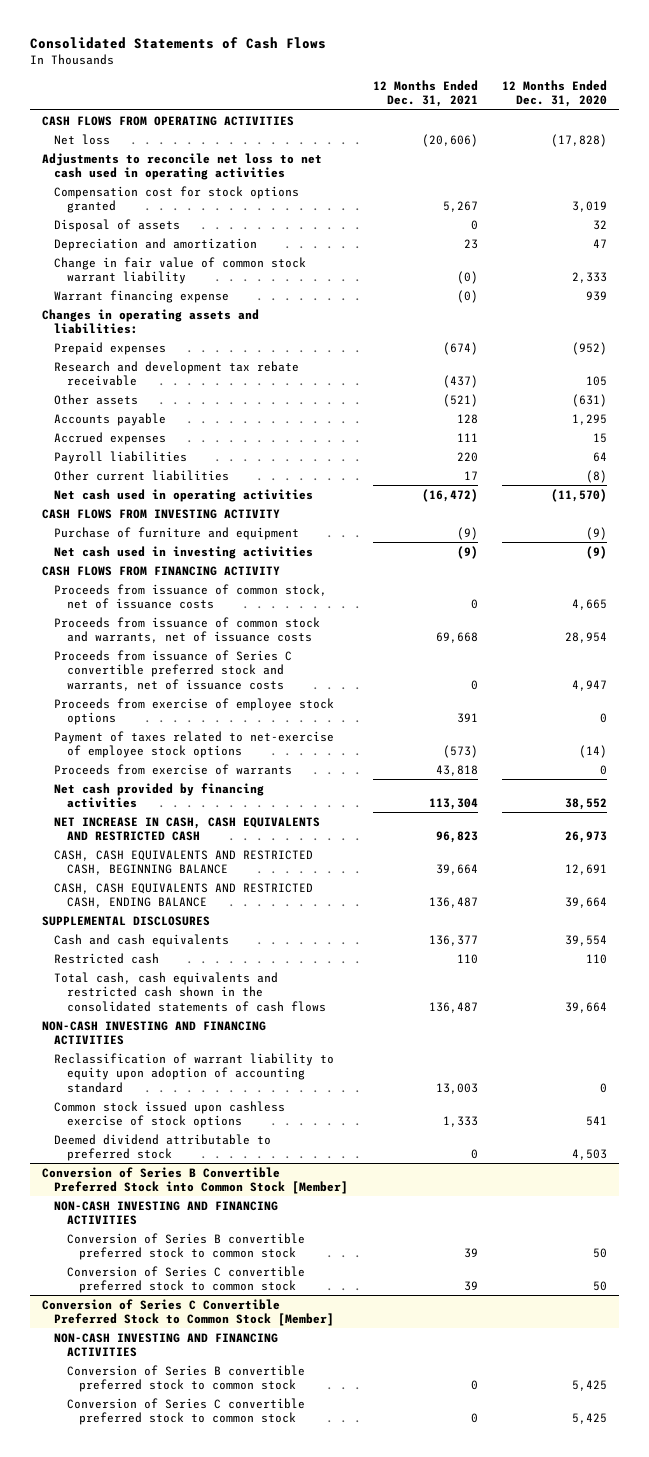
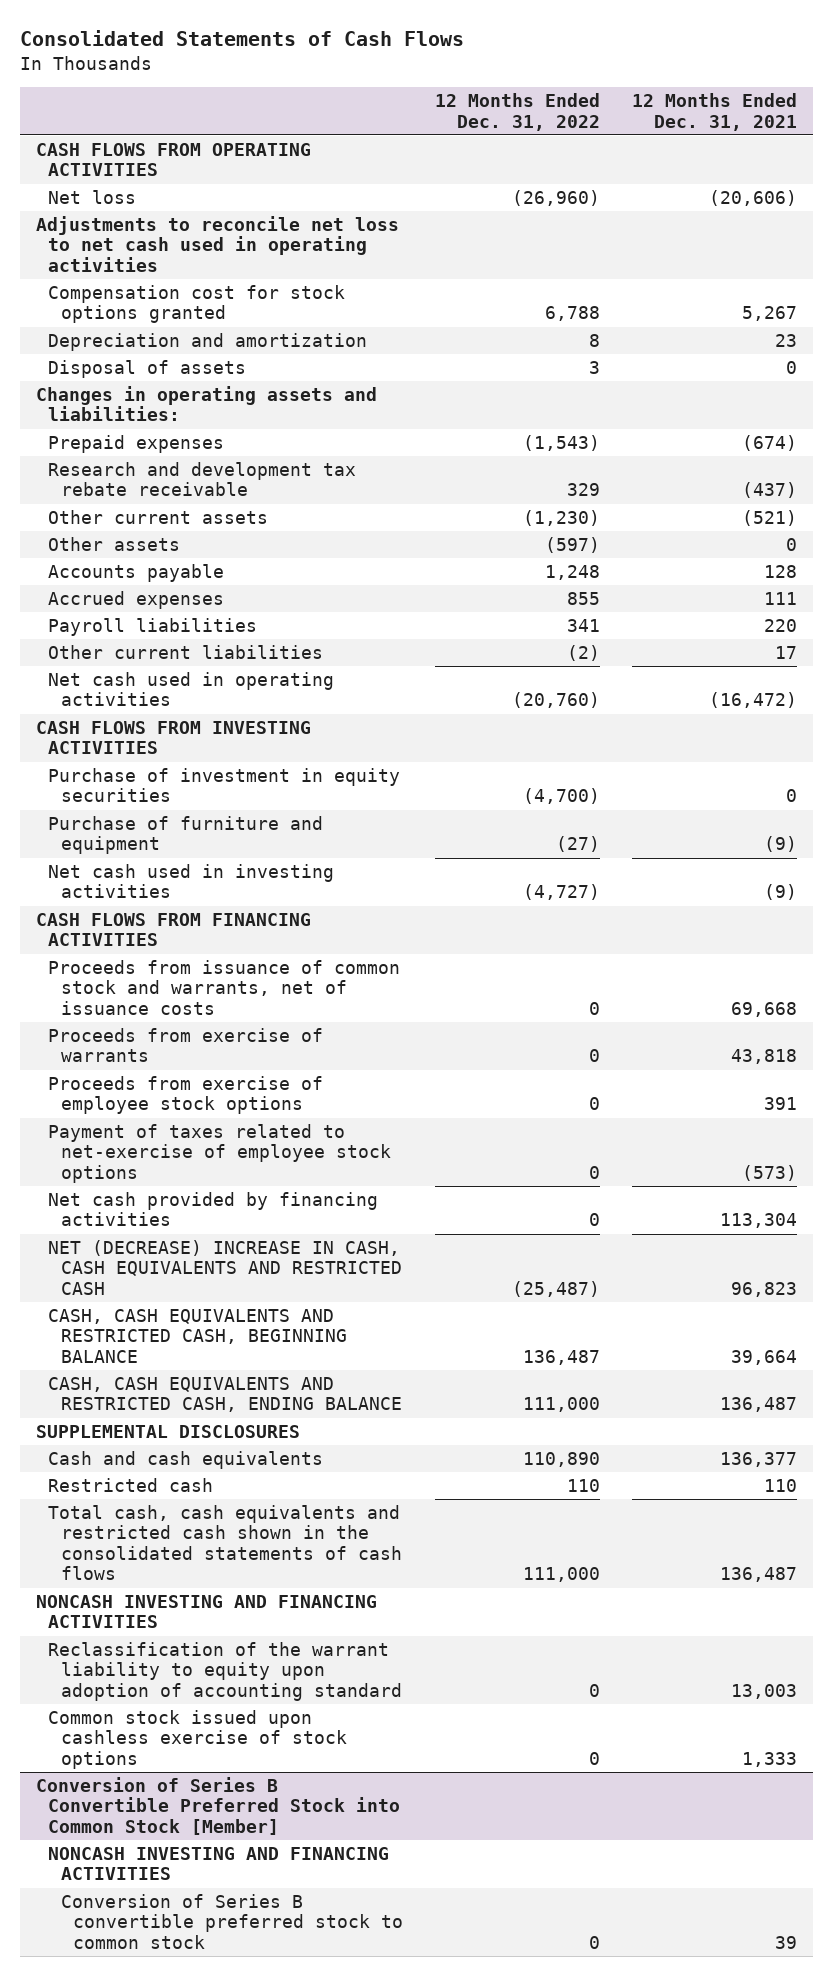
- | 12 Months Ended Dec. 31, 2021 | 12 Months Ended Dec. 31, 2020
+ | 12 Months Ended Dec. 31, 2022 | 12 Months Ended Dec. 31, 2021
- Change in fair value of common stock warrant liability | (0) | 2,333
- Warrant financing expense | (0) | 939
moved down: Disposal of assets | 3 | 0
- Other assets | (521) | (631)
+ Other current assets | (1,230) | (521)
+ Other assets | (597) | 0
- CASH FLOWS FROM INVESTING ACTIVITY
+ CASH FLOWS FROM INVESTING ACTIVITIES
+ Purchase of investment in equity securities | (4,700) | 0
- CASH FLOWS FROM FINANCING ACTIVITY
- Proceeds from issuance of common stock, net of issuance costs | 0 | 4,665
+ CASH FLOWS FROM FINANCING ACTIVITIES
- Proceeds from issuance of Series C convertible preferred stock and warrants, net of issuance costs | 0 | 4,947
moved up: Proceeds from exercise of warrants | 0 | 43,818
- NET INCREASE IN CASH, CASH EQUIVALENTS AND RESTRICTED CASH | 96,823 | 26,973
+ NET (DECREASE) INCREASE IN CASH, CASH EQUIVALENTS AND RESTRICTED CASH | (25,487) | 96,823
- NON-CASH INVESTING AND FINANCING ACTIVITIES
- Reclassification of warrant liability to equity upon adoption of accounting standard | 13,003 | 0
+ NONCASH INVESTING AND FINANCING ACTIVITIES
+ Reclassification of the warrant liability to equity upon adoption of accounting standard | 0 | 13,003
- Deemed dividend attributable to preferred stock | 0 | 4,503
@ Conversion of Series B Convertible Preferred Stock into Common Stock [Member]
- NON-CASH INVESTING AND FINANCING ACTIVITIES
+ NONCASH INVESTING AND FINANCING ACTIVITIES
- Conversion of Series C convertible preferred stock to common stock | 39 | 50
- Conversion of Series C Convertible Preferred Stock to Common Stock [Member]
- NON-CASH INVESTING AND FINANCING ACTIVITIES
- Conversion of Series B convertible preferred stock to common stock | 0 | 5,425
- Conversion of Series C convertible preferred stock to common stock | 0 | 5,425

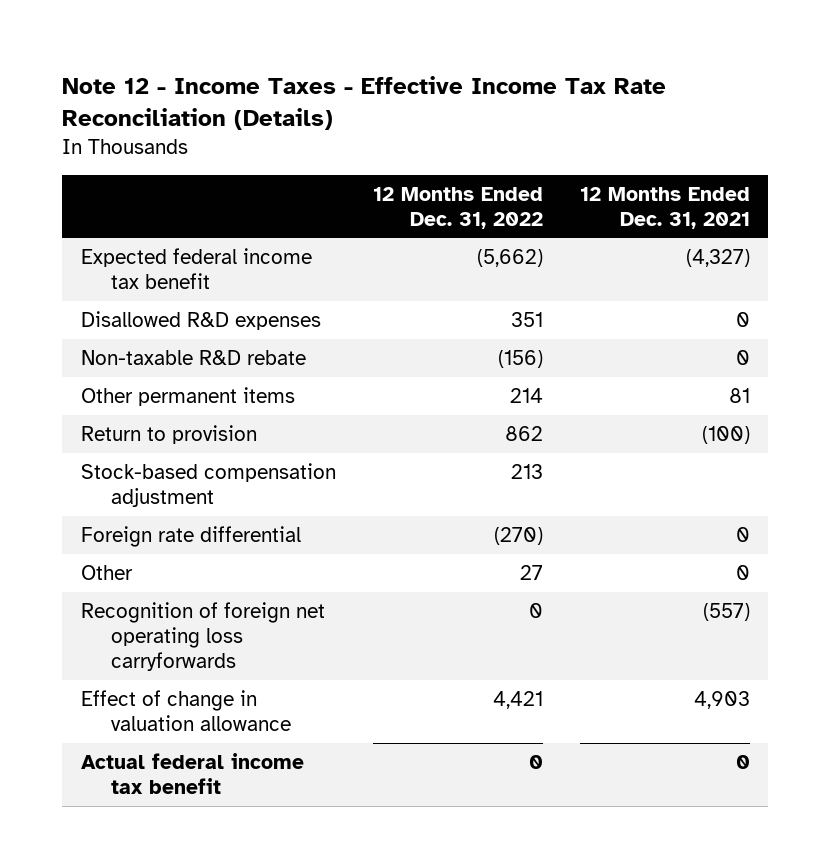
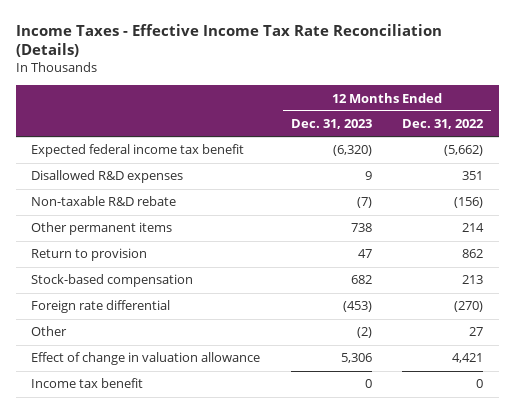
- Note 12 - Income Taxes - Effective Income Tax Rate Reconciliation (Details)
+ Income Taxes - Effective Income Tax Rate Reconciliation (Details)
- | 12 Months Ended Dec. 31, 2022 | 12 Months Ended Dec. 31, 2021
+ | 12 Months Ended Dec. 31, 2023 | 12 Months Ended Dec. 31, 2022
- Stock-based compensation adjustment | 213 |
+ Stock-based compensation | 682 | 213
- Recognition of foreign net operating loss carryforwards | 0 | (557)
- Actual federal income tax benefit | 0 | 0
+ Income tax benefit | 0 | 0

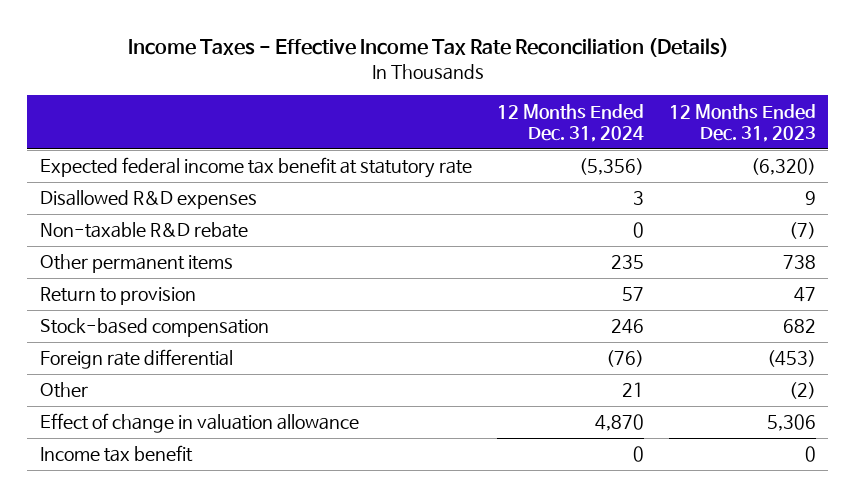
- | 12 Months Ended Dec. 31, 2023 | 12 Months Ended Dec. 31, 2022
+ | 12 Months Ended Dec. 31, 2024 | 12 Months Ended Dec. 31, 2023
- Expected federal income tax benefit | (6,320) | (5,662)
+ Expected federal income tax benefit at statutory rate | (5,356) | (6,320)

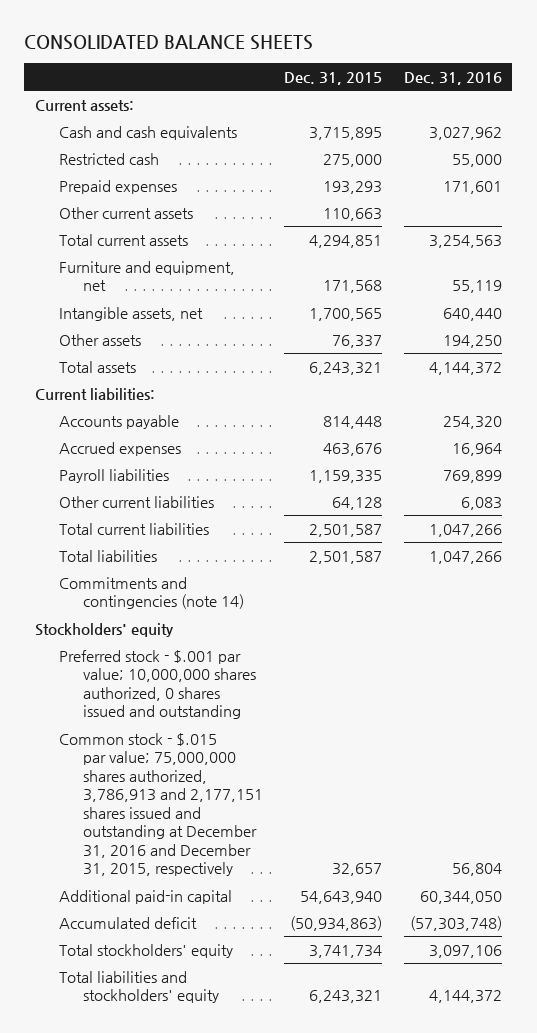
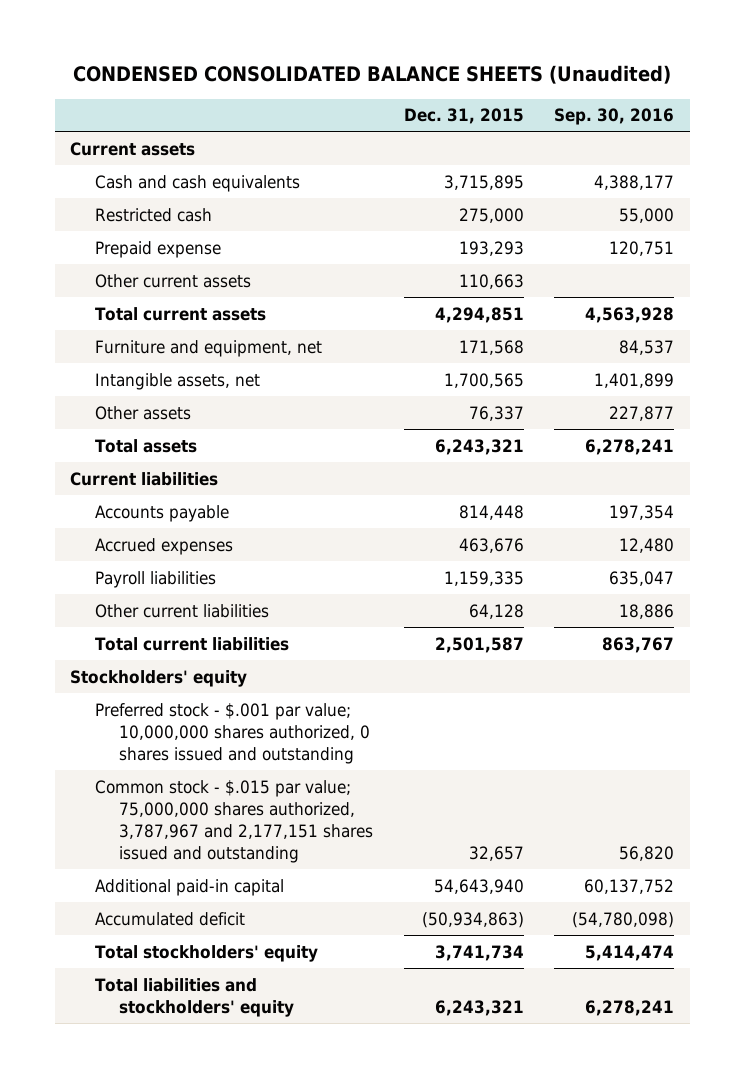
- CONSOLIDATED BALANCE SHEETS
+ CONDENSED CONSOLIDATED BALANCE SHEETS (Unaudited)
- | Dec. 31, 2015 | Dec. 31, 2016
+ | Dec. 31, 2015 | Sep. 30, 2016
- Current assets:
+ Current assets
- Prepaid expenses | 193,293 | 171,601
+ Prepaid expense | 193,293 | 120,751
- Current liabilities:
+ Current liabilities
- Total liabilities | 2,501,587 | 1,047,266
- Commitments and contingencies (note 14)
- Common stock - $.015 par value; 75,000,000 shares authorized, 3,786,913 and 2,177,151 shares issued and outstanding at December 31, 2016 and December 31, 2015, respectively | 32,657 | 56,804
+ Common stock - $.015 par value; 75,000,000 shares authorized, 3,787,967 and 2,177,151 shares issued and outstanding | 32,657 | 56,820

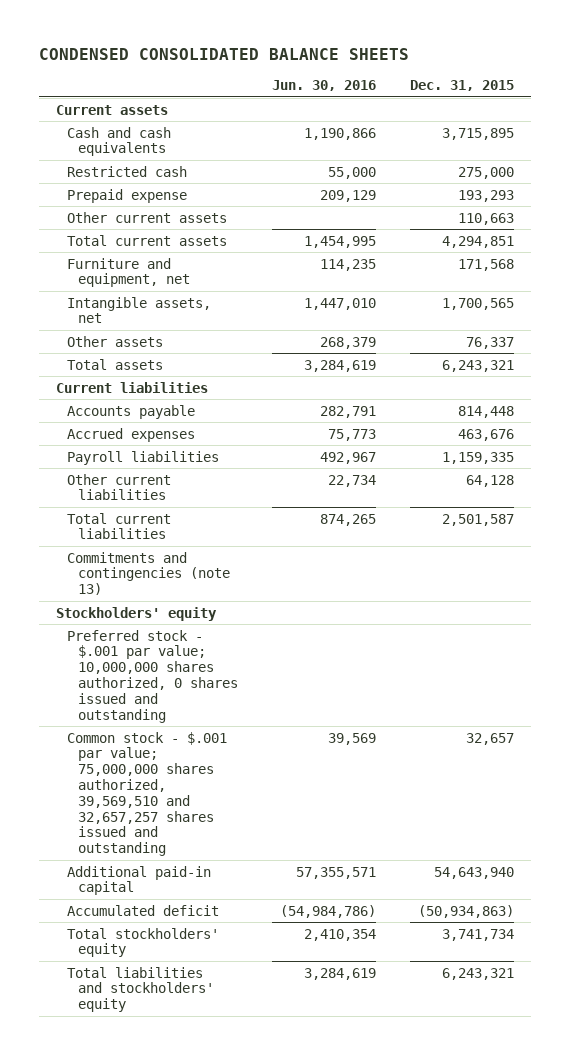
- CONDENSED CONSOLIDATED BALANCE SHEETS (Unaudited)
+ CONDENSED CONSOLIDATED BALANCE SHEETS
- | Dec. 31, 2015 | Sep. 30, 2016
+ | Jun. 30, 2016 | Dec. 31, 2015
+ Commitments and contingencies (note 13)
- Common stock - $.015 par value; 75,000,000 shares authorized, 3,787,967 and 2,177,151 shares issued and outstanding | 32,657 | 56,820
+ Common stock - $.001 par value; 75,000,000 shares authorized, 39,569,510 and 32,657,257 shares issued and outstanding | 39,569 | 32,657

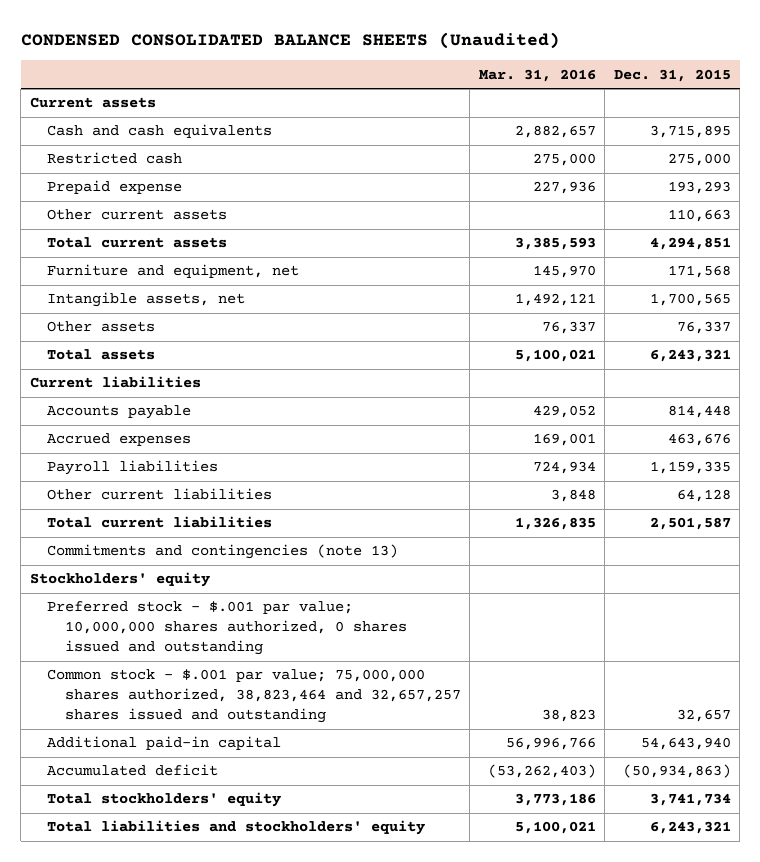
- CONDENSED CONSOLIDATED BALANCE SHEETS
+ CONDENSED CONSOLIDATED BALANCE SHEETS (Unaudited)
- | Jun. 30, 2016 | Dec. 31, 2015
+ | Mar. 31, 2016 | Dec. 31, 2015
- Common stock - $.001 par value; 75,000,000 shares authorized, 39,569,510 and 32,657,257 shares issued and outstanding | 39,569 | 32,657
+ Common stock - $.001 par value; 75,000,000 shares authorized, 38,823,464 and 32,657,257 shares issued and outstanding | 38,823 | 32,657

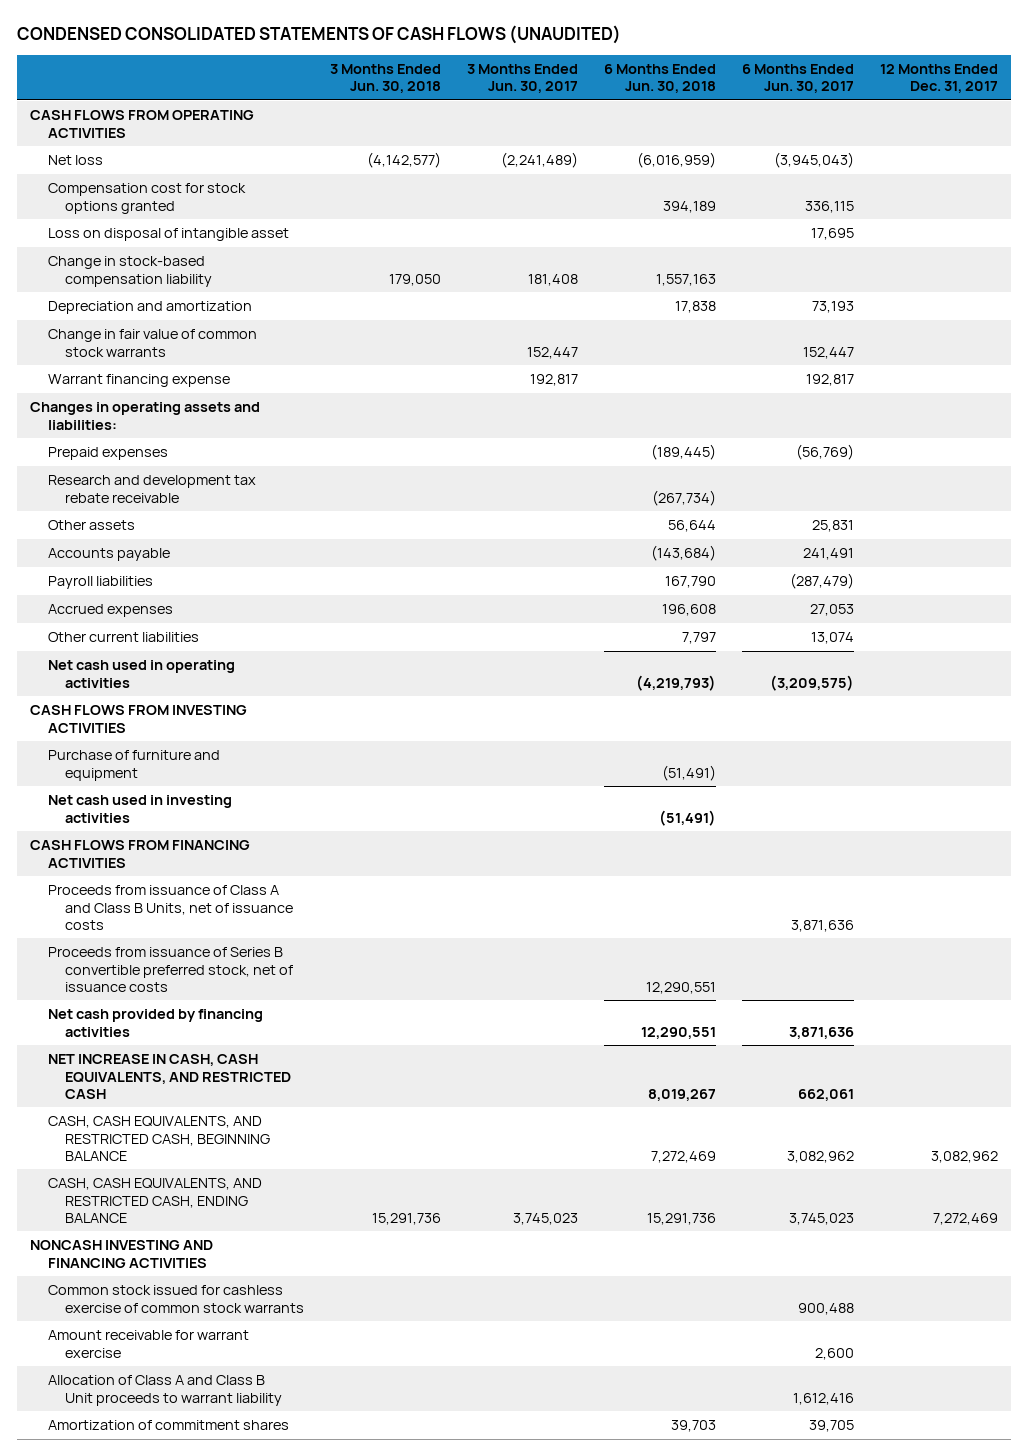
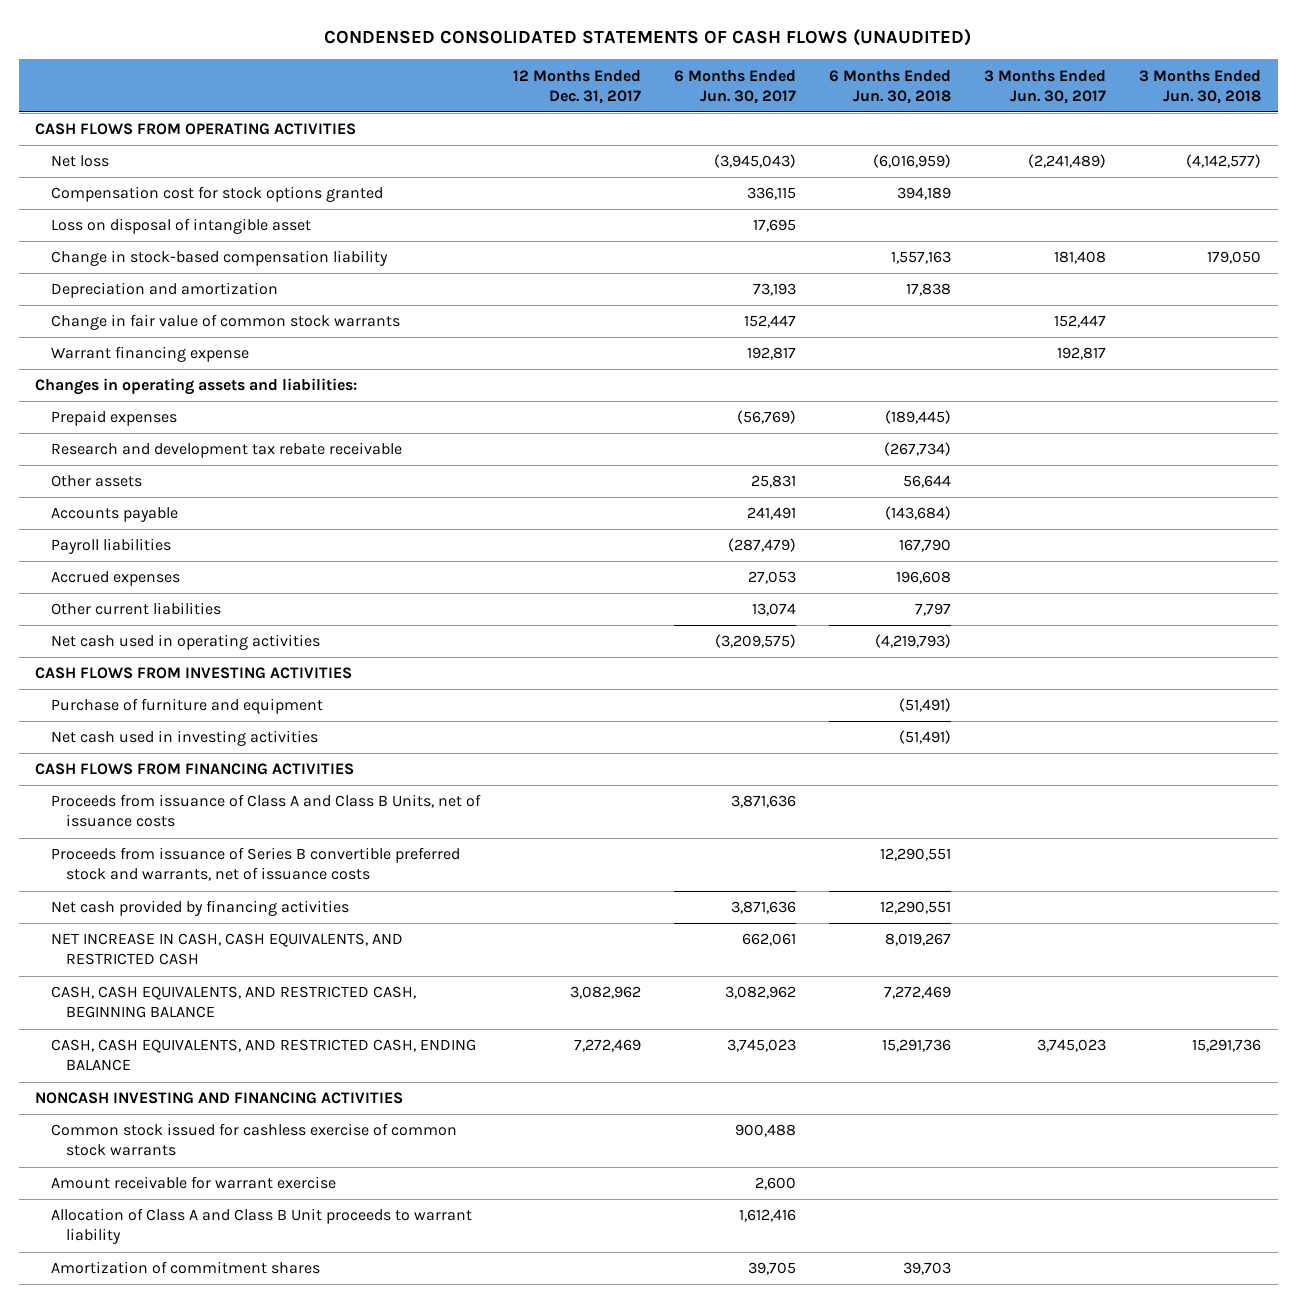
- | 3 Months Ended Jun. 30, 2018 | 3 Months Ended Jun. 30, 2017 | 6 Months Ended Jun. 30, 2018 | 6 Months Ended Jun. 30, 2017 | 12 Months Ended Dec. 31, 2017
+ | 12 Months Ended Dec. 31, 2017 | 6 Months Ended Jun. 30, 2017 | 6 Months Ended Jun. 30, 2018 | 3 Months Ended Jun. 30, 2017 | 3 Months Ended Jun. 30, 2018
- Proceeds from issuance of Series B convertible preferred stock, net of issuance costs | | | 12,290,551 | |
+ Proceeds from issuance of Series B convertible preferred stock and warrants, net of issuance costs | | | 12,290,551 | |

